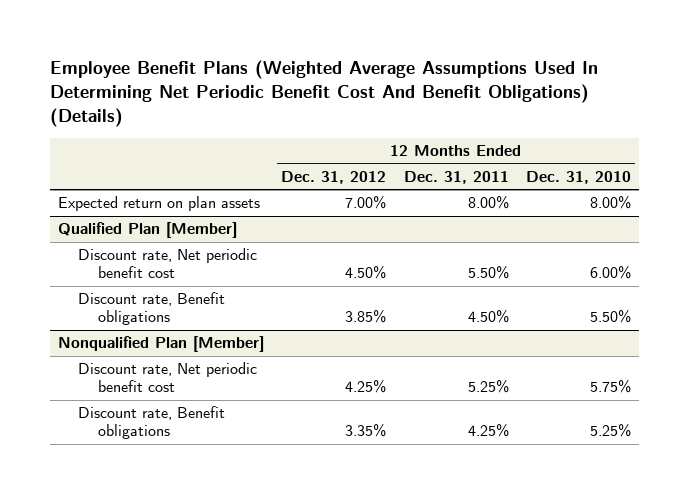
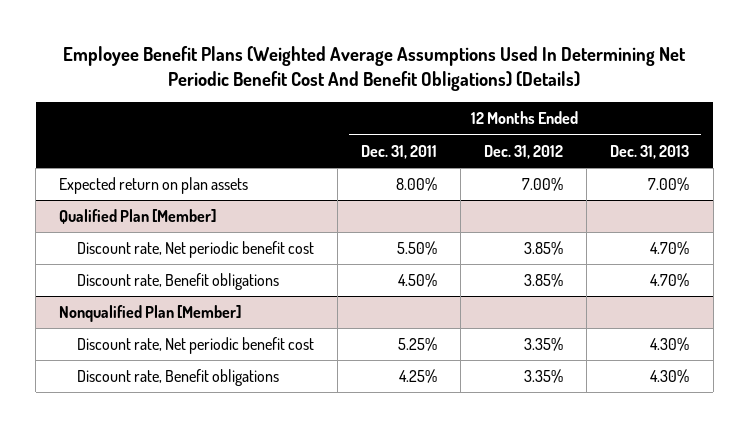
- | 12 Months Ended Dec. 31, 2012 | 12 Months Ended Dec. 31, 2011 | 12 Months Ended Dec. 31, 2010
+ | 12 Months Ended Dec. 31, 2011 | 12 Months Ended Dec. 31, 2012 | 12 Months Ended Dec. 31, 2013
@ Qualified Plan [Member]
- Discount rate, Net periodic benefit cost | 4.50% | 5.50% | 6.00%
+ Discount rate, Net periodic benefit cost | 5.50% | 3.85% | 4.70%
@ Nonqualified Plan [Member]
- Discount rate, Net periodic benefit cost | 4.25% | 5.25% | 5.75%
+ Discount rate, Net periodic benefit cost | 5.25% | 3.35% | 4.30%

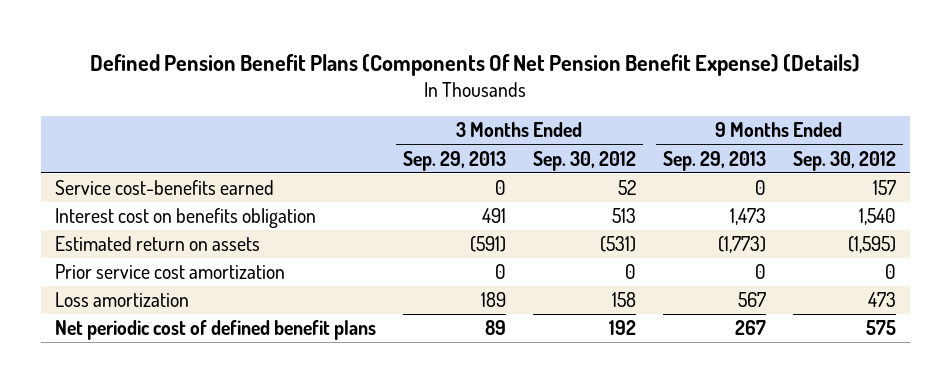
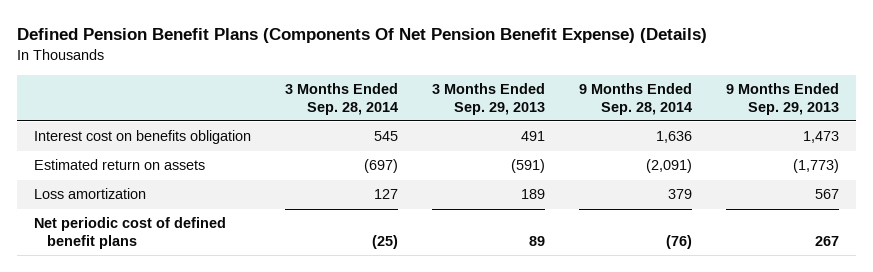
- | 3 Months Ended Sep. 29, 2013 | 3 Months Ended Sep. 30, 2012 | 9 Months Ended Sep. 29, 2013 | 9 Months Ended Sep. 30, 2012
+ | 3 Months Ended Sep. 28, 2014 | 3 Months Ended Sep. 29, 2013 | 9 Months Ended Sep. 28, 2014 | 9 Months Ended Sep. 29, 2013
- Service cost-benefits earned | 0 | 52 | 0 | 157
- Prior service cost amortization | 0 | 0 | 0 | 0

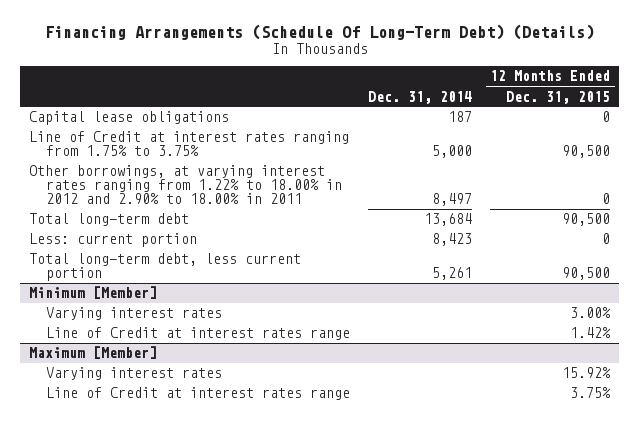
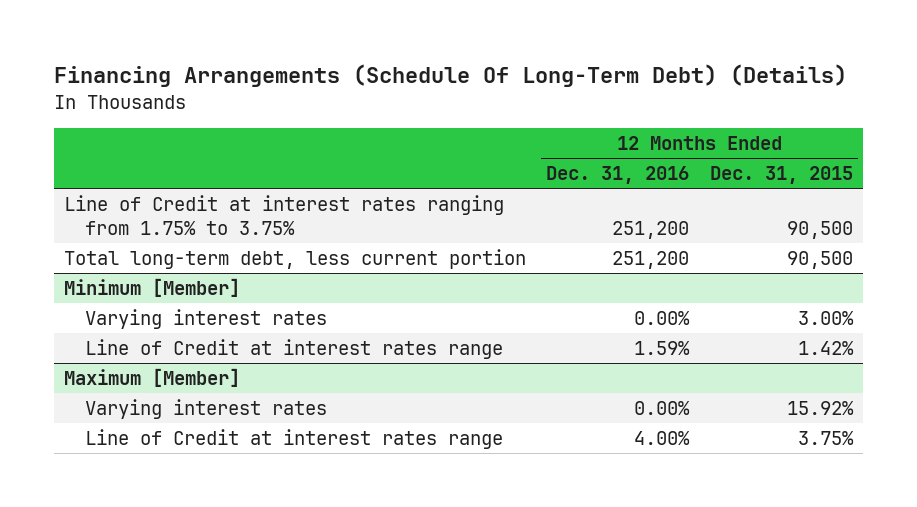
- | Dec. 31, 2014 | 12 Months Ended Dec. 31, 2015
+ | 12 Months Ended Dec. 31, 2016 | 12 Months Ended Dec. 31, 2015
- Capital lease obligations | 187 | 0
- Other borrowings, at varying interest rates ranging from 1.22% to 18.00% in 2012 and 2.90% to 18.00% in 2011 | 8,497 | 0
- Total long-term debt | 13,684 | 90,500
- Less: current portion | 8,423 | 0

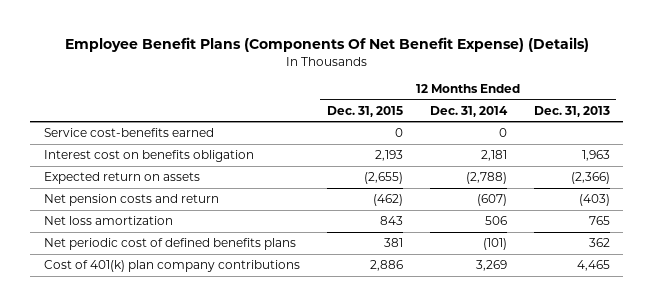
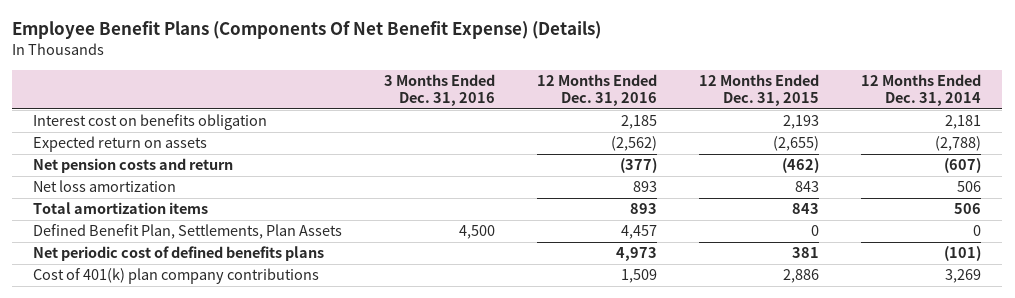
- | 12 Months Ended Dec. 31, 2015 | 12 Months Ended Dec. 31, 2014 | 12 Months Ended Dec. 31, 2013
+ | 3 Months Ended Dec. 31, 2016 | 12 Months Ended Dec. 31, 2016 | 12 Months Ended Dec. 31, 2015 | 12 Months Ended Dec. 31, 2014
- Service cost-benefits earned | 0 | 0 |
+ Total amortization items | | 893 | 843 | 506
+ Defined Benefit Plan, Settlements, Plan Assets | 4,500 | 4,457 | 0 | 0

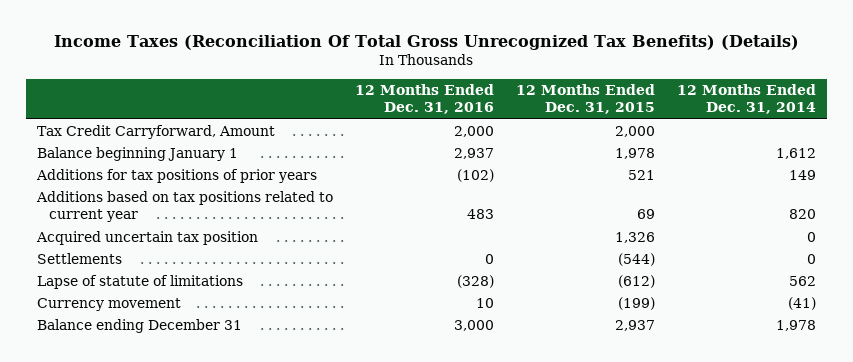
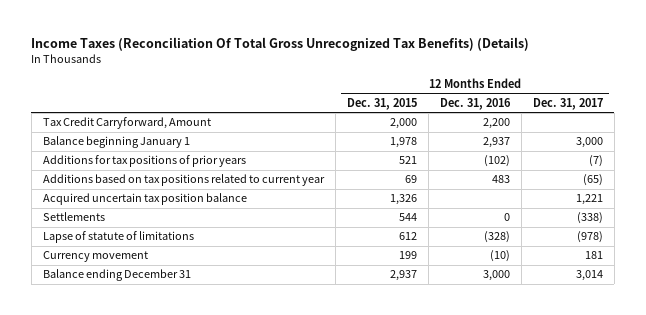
- | 12 Months Ended Dec. 31, 2016 | 12 Months Ended Dec. 31, 2015 | 12 Months Ended Dec. 31, 2014
+ | 12 Months Ended Dec. 31, 2015 | 12 Months Ended Dec. 31, 2016 | 12 Months Ended Dec. 31, 2017
- Tax Credit Carryforward, Amount | 2,000 | 2,000 |
+ Tax Credit Carryforward, Amount | 2,000 | 2,200 |
- Acquired uncertain tax position | | 1,326 | 0
- Settlements | 0 | (544) | 0
- Lapse of statute of limitations | (328) | (612) | 562
- Currency movement | 10 | (199) | (41)
+ Acquired uncertain tax position balance | 1,326 | | 1,221
+ Settlements | 544 | 0 | (338)
+ Lapse of statute of limitations | 612 | (328) | (978)
+ Currency movement | 199 | (10) | 181

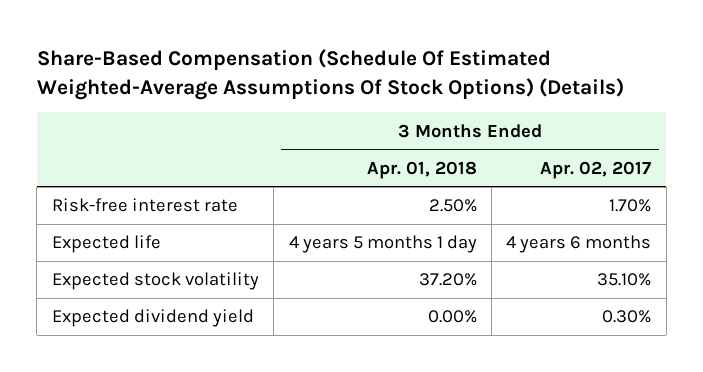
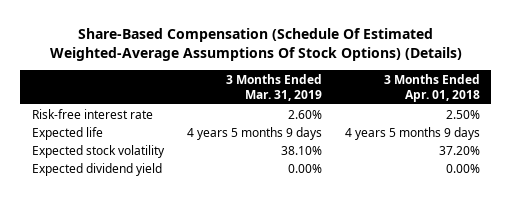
- | 3 Months Ended Apr. 01, 2018 | 3 Months Ended Apr. 02, 2017
+ | 3 Months Ended Mar. 31, 2019 | 3 Months Ended Apr. 01, 2018
- Expected life | 4 years 5 months 1 day | 4 years 6 months
+ Expected life | 4 years 5 months 9 days | 4 years 5 months 9 days

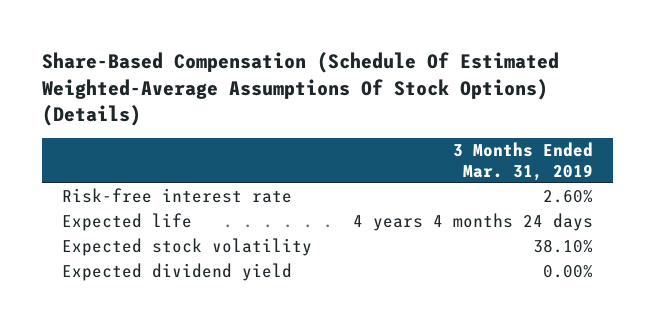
- | 3 Months Ended Mar. 31, 2019 | 3 Months Ended Apr. 01, 2018
+ | 3 Months Ended Mar. 31, 2019
- Expected life | 4 years 5 months 9 days | 4 years 5 months 9 days
+ Expected life | 4 years 4 months 24 days

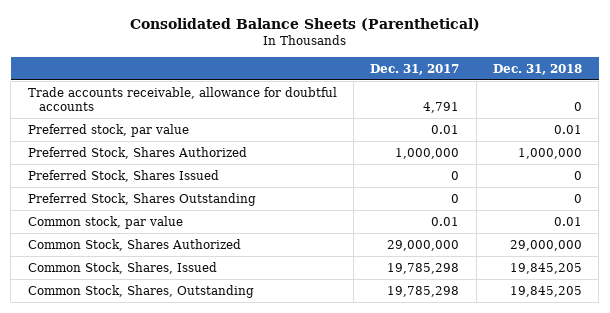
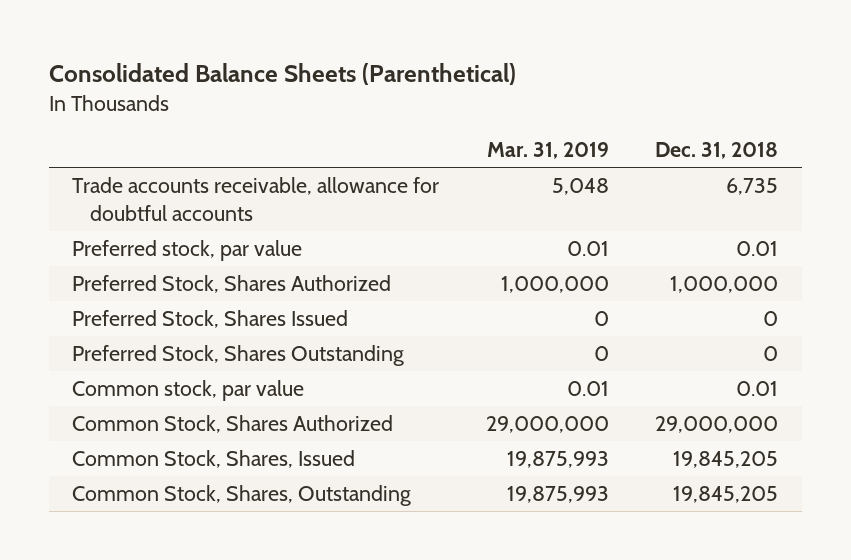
- | Dec. 31, 2017 | Dec. 31, 2018
+ | Mar. 31, 2019 | Dec. 31, 2018
- Trade accounts receivable, allowance for doubtful accounts | 4,791 | 0
+ Trade accounts receivable, allowance for doubtful accounts | 5,048 | 6,735

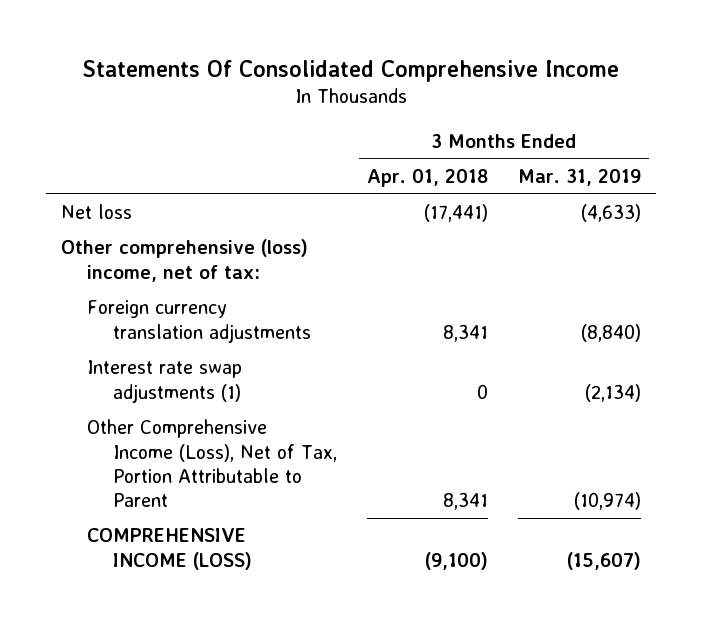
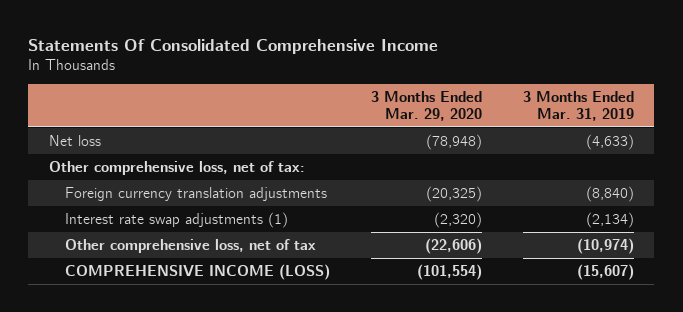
- | 3 Months Ended Apr. 01, 2018 | 3 Months Ended Mar. 31, 2019
+ | 3 Months Ended Mar. 29, 2020 | 3 Months Ended Mar. 31, 2019
- Other comprehensive (loss) income, net of tax:
+ Other comprehensive loss, net of tax:
- Other Comprehensive Income (Loss), Net of Tax, Portion Attributable to Parent | 8,341 | (10,974)
+ Other comprehensive loss, net of tax | (22,606) | (10,974)

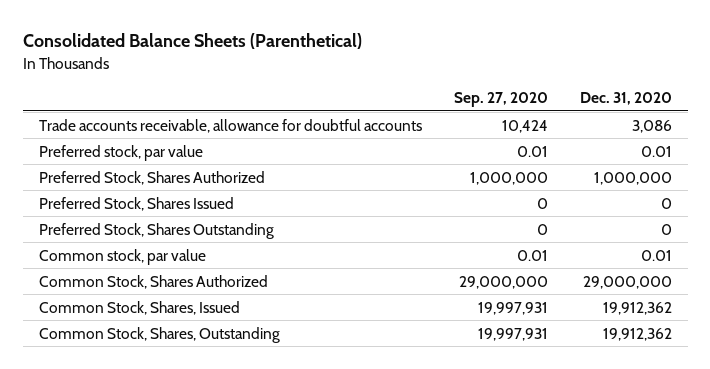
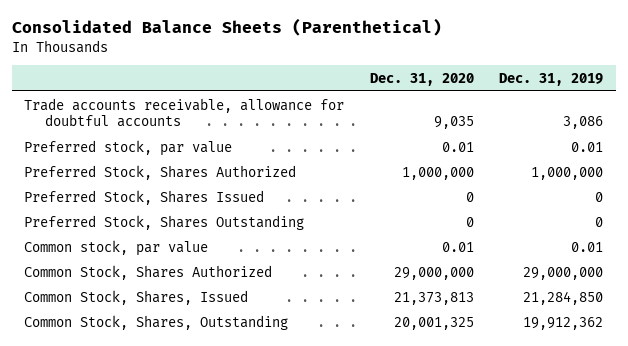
- | Sep. 27, 2020 | Dec. 31, 2020
+ | Dec. 31, 2020 | Dec. 31, 2019
- Trade accounts receivable, allowance for doubtful accounts | 10,424 | 3,086
+ Trade accounts receivable, allowance for doubtful accounts | 9,035 | 3,086
- Common Stock, Shares, Issued | 19,997,931 | 19,912,362
- Common Stock, Shares, Outstanding | 19,997,931 | 19,912,362
+ Common Stock, Shares, Issued | 21,373,813 | 21,284,850
+ Common Stock, Shares, Outstanding | 20,001,325 | 19,912,362

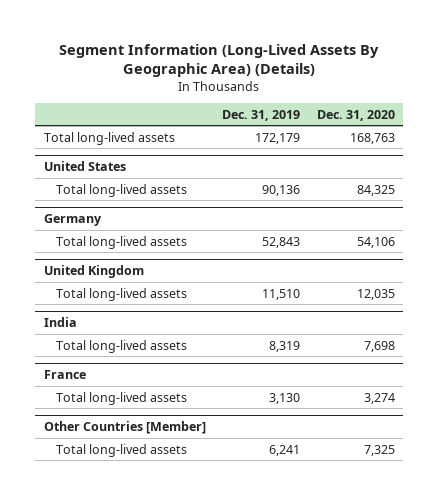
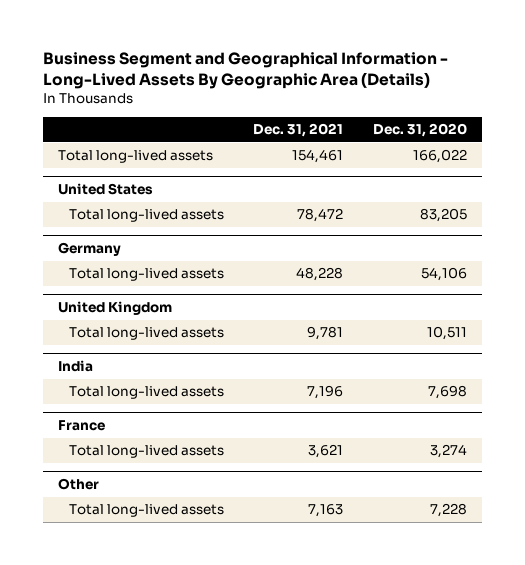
- Segment Information (Long-Lived Assets By Geographic Area) (Details)
+ Business Segment and Geographical Information - Long-Lived Assets By Geographic Area (Details)
- | Dec. 31, 2019 | Dec. 31, 2020
+ | Dec. 31, 2021 | Dec. 31, 2020
- Total long-lived assets | 172,179 | 168,763
+ Total long-lived assets | 154,461 | 166,022
@ United States
- Total long-lived assets | 90,136 | 84,325
+ Total long-lived assets | 78,472 | 83,205
@ United Kingdom
- Total long-lived assets | 11,510 | 12,035
+ Total long-lived assets | 9,781 | 10,511
- Other Countries [Member]
- Total long-lived assets | 6,241 | 7,325
+ Other
+ Total long-lived assets | 7,163 | 7,228

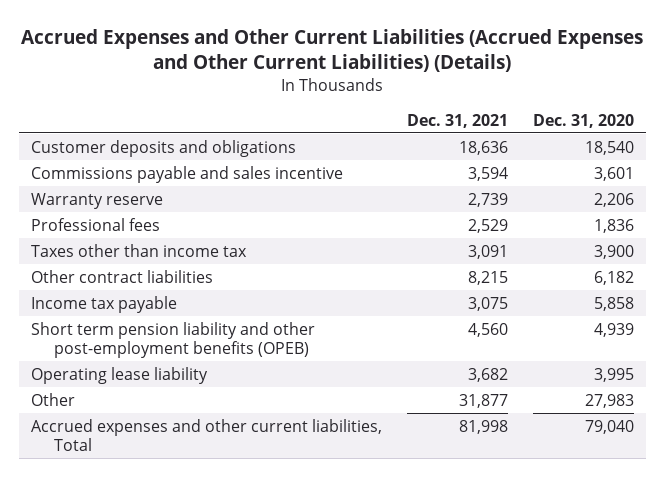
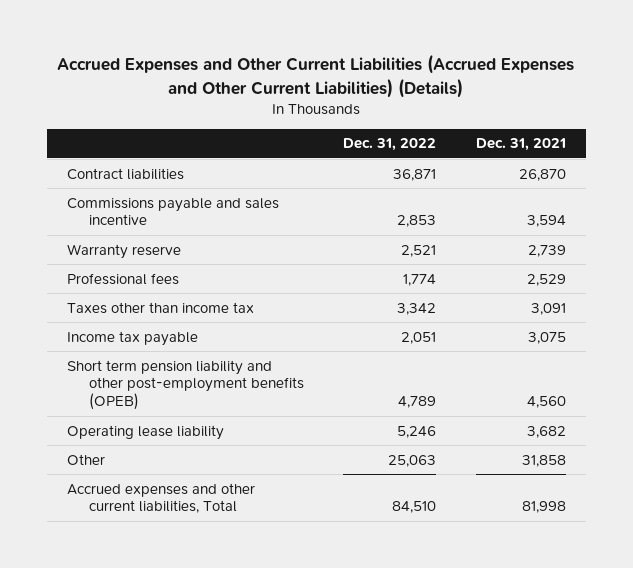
- | Dec. 31, 2021 | Dec. 31, 2020
+ | Dec. 31, 2022 | Dec. 31, 2021
- Customer deposits and obligations | 18,636 | 18,540
+ Contract liabilities | 36,871 | 26,870
- Other contract liabilities | 8,215 | 6,182
- Other | 31,877 | 27,983
+ Other | 25,063 | 31,858

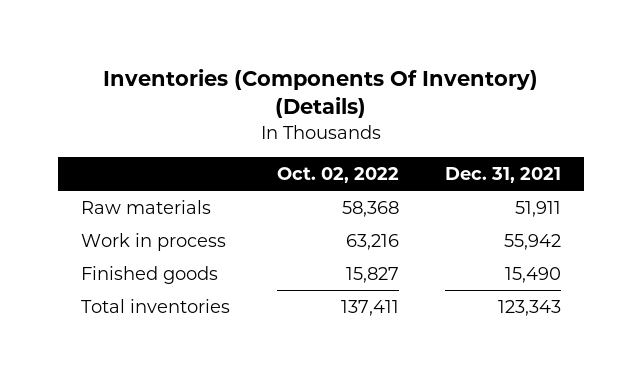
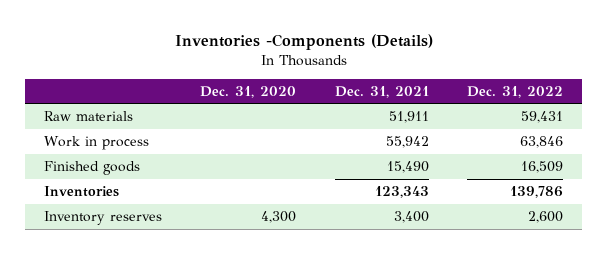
- Inventories (Components Of Inventory) (Details)
+ Inventories -Components (Details)
- | Oct. 02, 2022 | Dec. 31, 2021
+ | Dec. 31, 2020 | Dec. 31, 2021 | Dec. 31, 2022
- Total inventories | 137,411 | 123,343
+ Inventories | | 123,343 | 139,786
+ Inventory reserves | 4,300 | 3,400 | 2,600

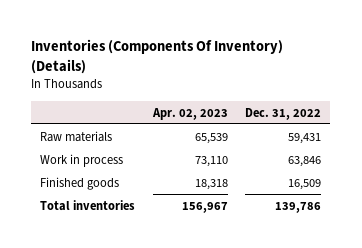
- Inventories -Components (Details)
+ Inventories (Components Of Inventory) (Details)
- | Dec. 31, 2020 | Dec. 31, 2021 | Dec. 31, 2022
+ | Apr. 02, 2023 | Dec. 31, 2022
- Inventories | | 123,343 | 139,786
- Inventory reserves | 4,300 | 3,400 | 2,600
+ Total inventories | 156,967 | 139,786

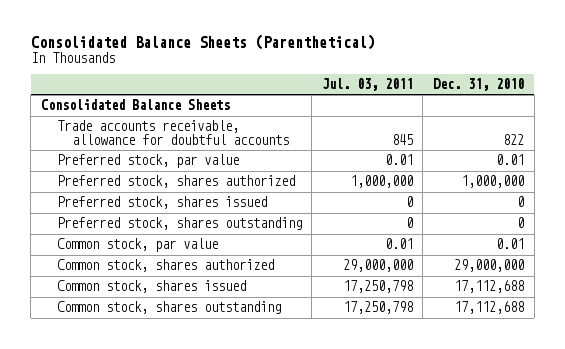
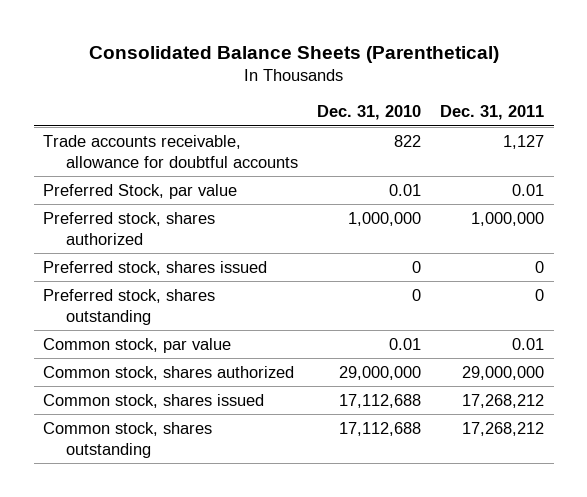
- | Jul. 03, 2011 | Dec. 31, 2010
+ | Dec. 31, 2010 | Dec. 31, 2011
- Consolidated Balance Sheets
- Preferred stock, par value | 0.01 | 0.01
+ Preferred Stock, par value | 0.01 | 0.01

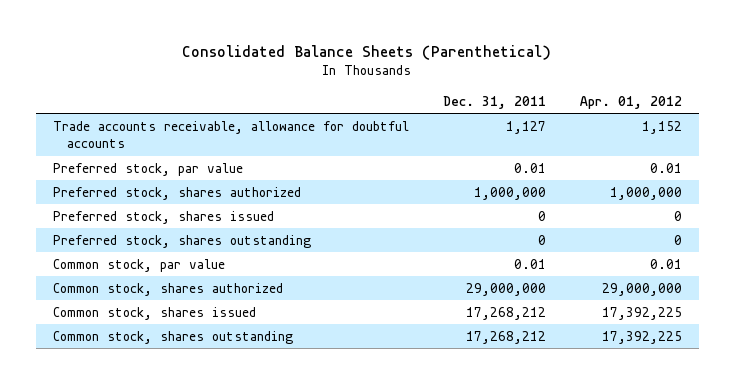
- | Dec. 31, 2010 | Dec. 31, 2011
+ | Dec. 31, 2011 | Apr. 01, 2012
- Preferred Stock, par value | 0.01 | 0.01
+ Preferred stock, par value | 0.01 | 0.01

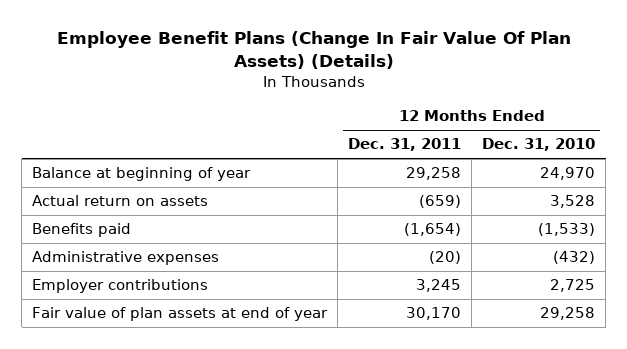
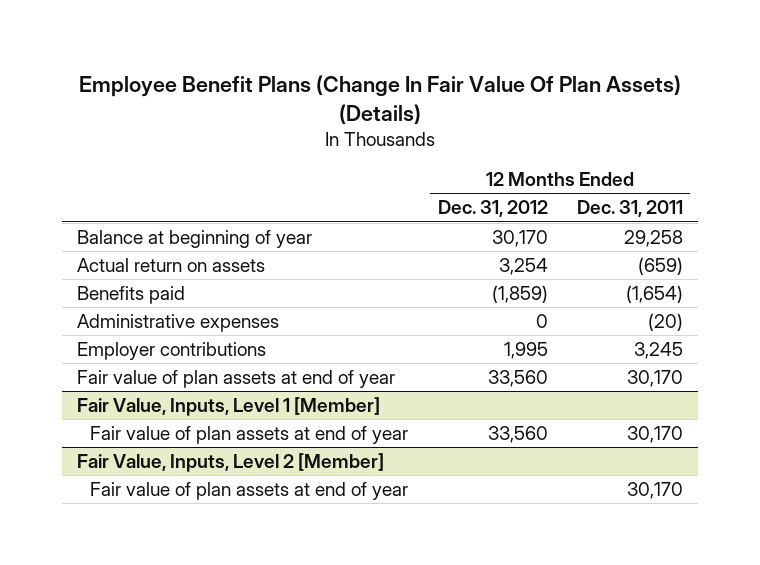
- | 12 Months Ended Dec. 31, 2011 | 12 Months Ended Dec. 31, 2010
+ | 12 Months Ended Dec. 31, 2012 | 12 Months Ended Dec. 31, 2011
+ Fair Value, Inputs, Level 1 [Member]
+ Fair value of plan assets at end of year | 33,560 | 30,170
+ Fair Value, Inputs, Level 2 [Member]
+ Fair value of plan assets at end of year | | 30,170

